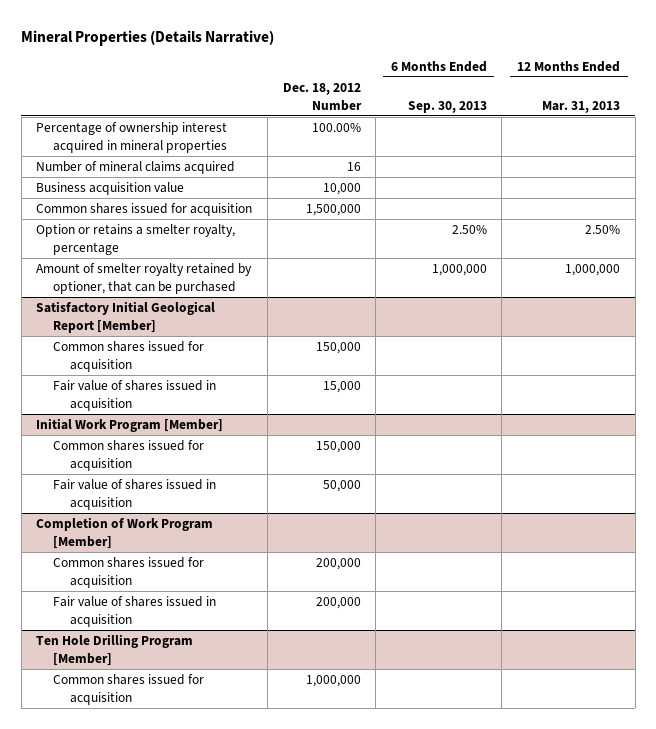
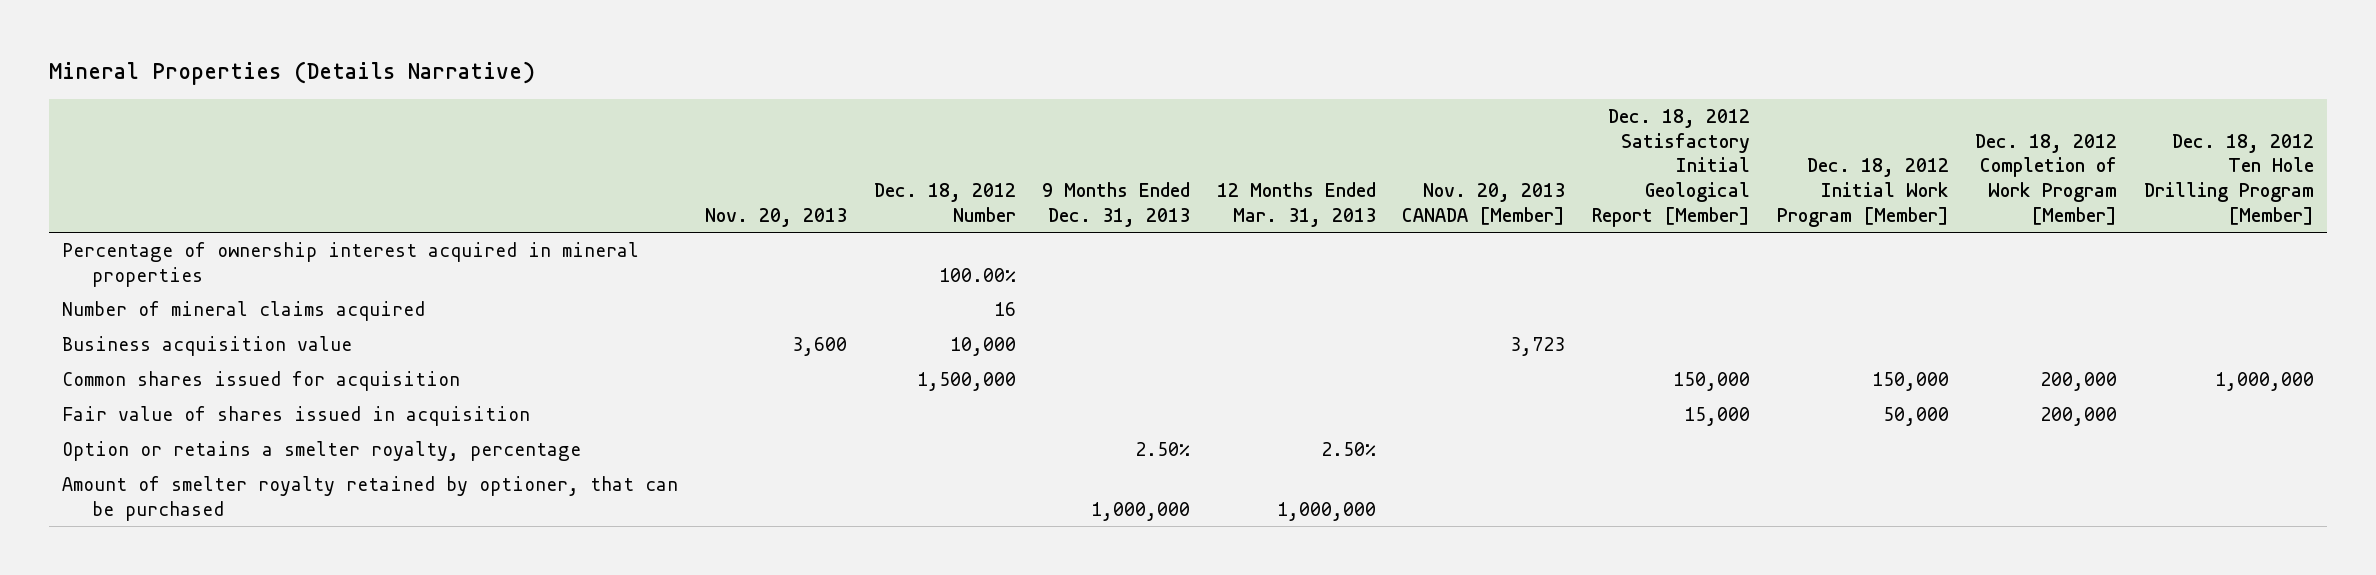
- | Dec. 18, 2012 Number | 6 Months Ended Sep. 30, 2013 | 12 Months Ended Mar. 31, 2013
+ | Nov. 20, 2013 | Dec. 18, 2012 Number | 9 Months Ended Dec. 31, 2013 | 12 Months Ended Mar. 31, 2013 | Nov. 20, 2013 CANADA [Member] | Dec. 18, 2012 Satisfactory Initial Geological Report [Member] | Dec. 18, 2012 Initial Work Program [Member] | Dec. 18, 2012 Completion of Work Program [Member] | Dec. 18, 2012 Ten Hole Drilling Program [Member]
+ Fair value of shares issued in acquisition | | | | | | 15,000 | 50,000 | 200,000 |
- Satisfactory Initial Geological Report [Member]
- Common shares issued for acquisition | 150,000 | |
- Fair value of shares issued in acquisition | 15,000 | |
- Initial Work Program [Member]
- Common shares issued for acquisition | 150,000 | |
- Fair value of shares issued in acquisition | 50,000 | |
- Completion of Work Program [Member]
- Common shares issued for acquisition | 200,000 | |
- Fair value of shares issued in acquisition | 200,000 | |
- Ten Hole Drilling Program [Member]
- Common shares issued for acquisition | 1,000,000 | |

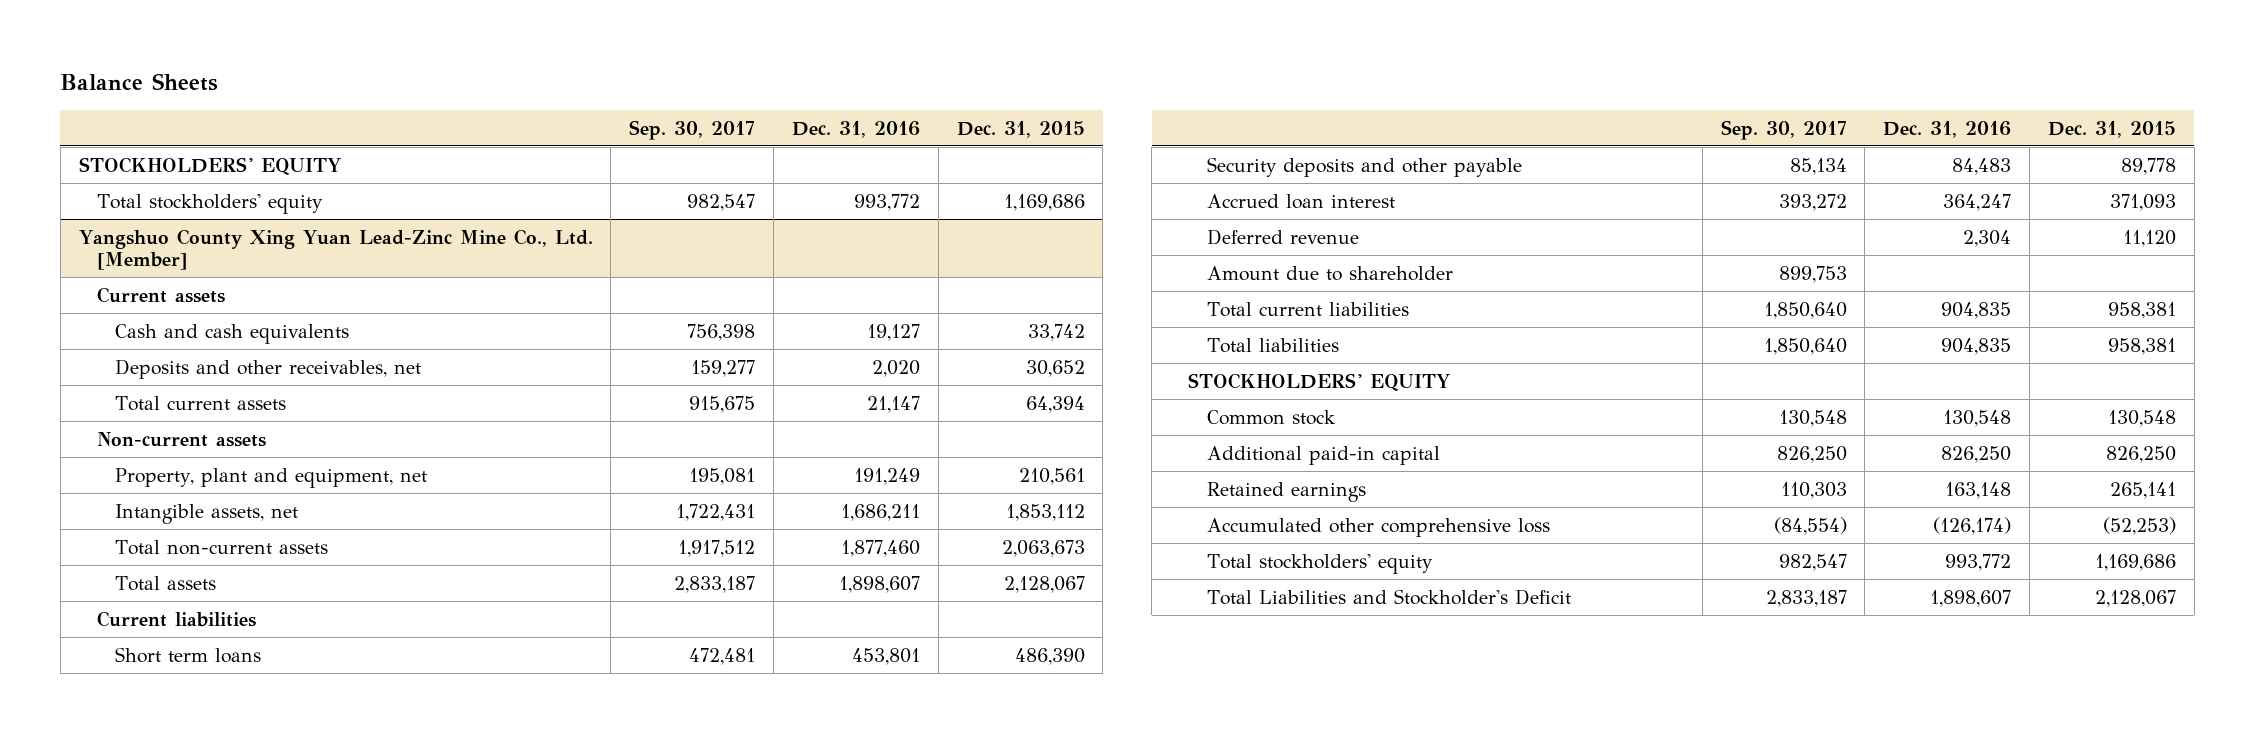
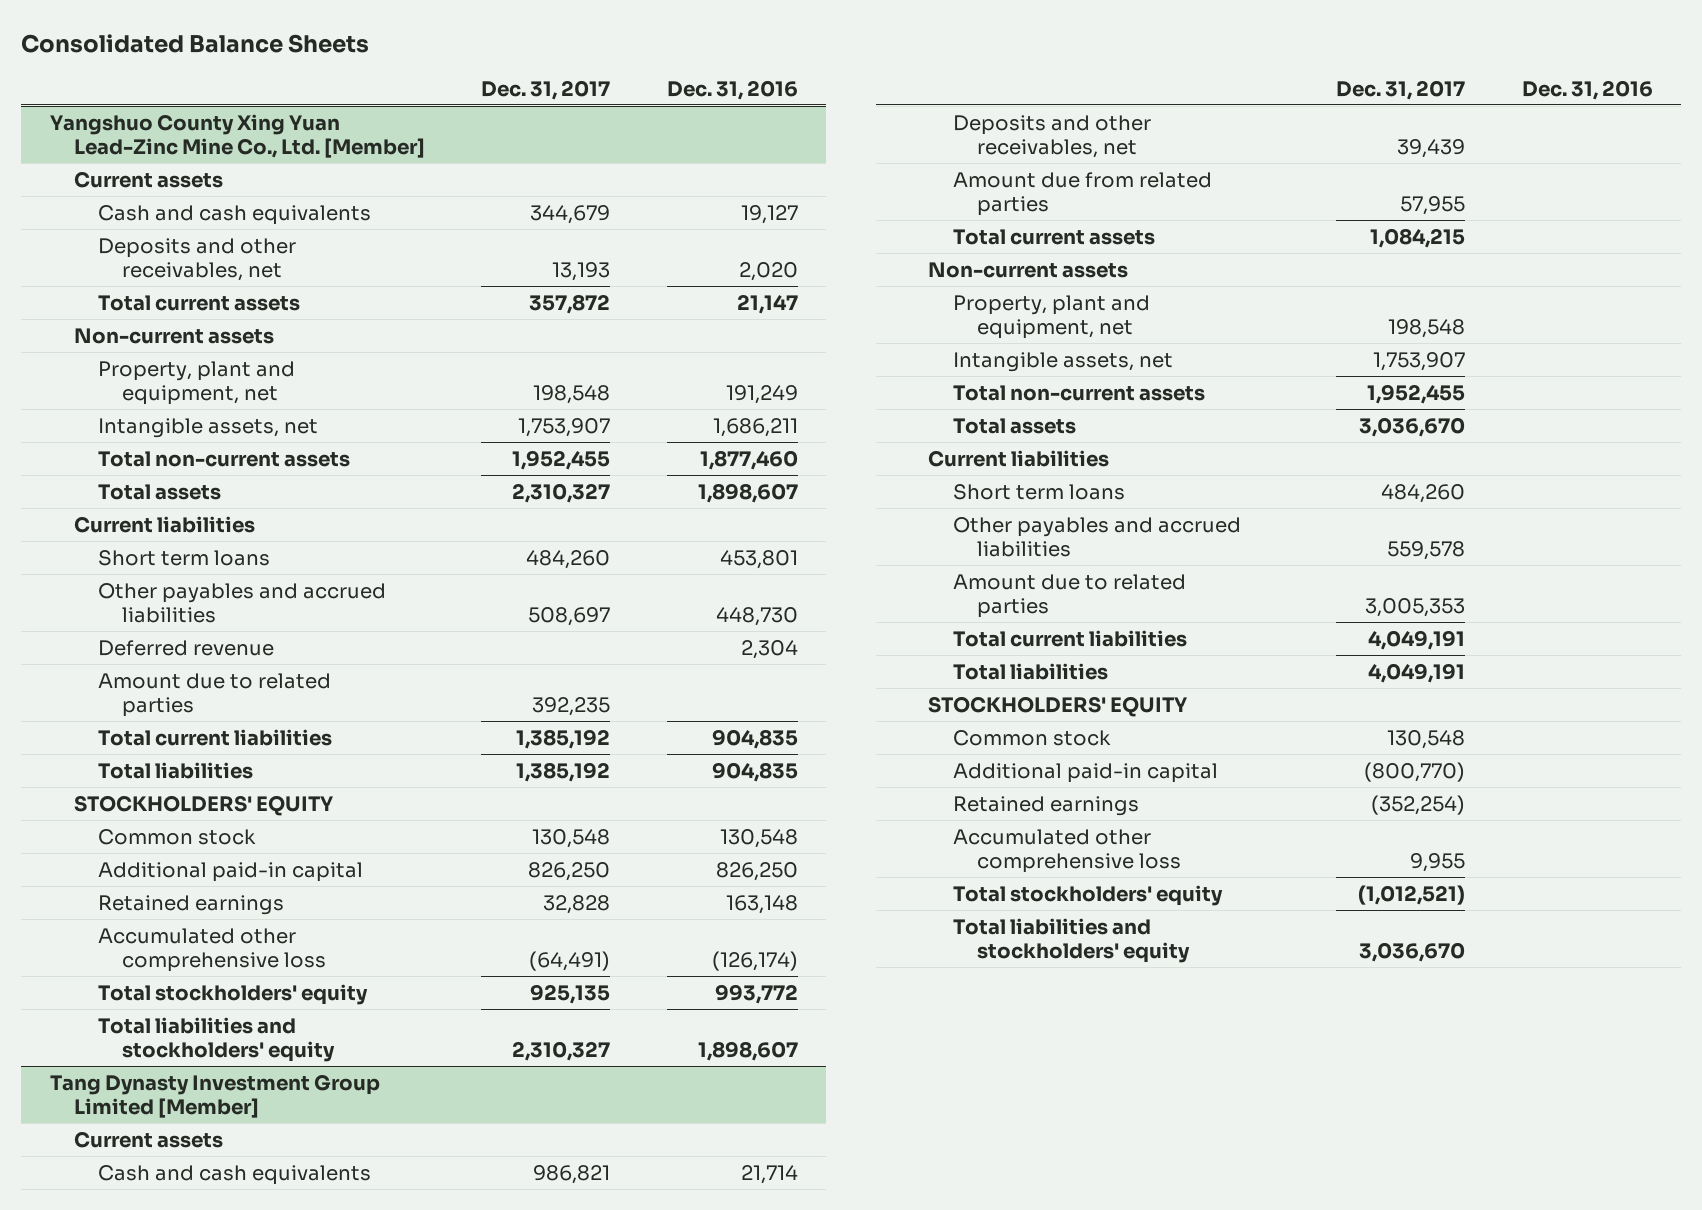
- Balance Sheets
+ Consolidated Balance Sheets
- | Sep. 30, 2017 | Dec. 31, 2016 | Dec. 31, 2015
+ | Dec. 31, 2017 | Dec. 31, 2016
- STOCKHOLDERS' EQUITY
- Total stockholders' equity | 982,547 | 993,772 | 1,169,686
@ Yangshuo County Xing Yuan Lead-Zinc Mine Co., Ltd. [Member]
- Security deposits and other payable | 85,134 | 84,483 | 89,778
- Accrued loan interest | 393,272 | 364,247 | 371,093
+ Other payables and accrued liabilities | 508,697 | 448,730
- Amount due to shareholder | 899,753 | |
+ Amount due to related parties | 392,235 |
- Total Liabilities and Stockholder's Deficit | 2,833,187 | 1,898,607 | 2,128,067
+ Total liabilities and stockholders' equity | 2,310,327 | 1,898,607
+ Tang Dynasty Investment Group Limited [Member]
+ Current assets
+ Cash and cash equivalents | 986,821 | 21,714
+ Deposits and other receivables, net | 39,439 |
+ Amount due from related parties | 57,955 |
+ Total current assets | 1,084,215 |
+ Non-current assets
+ Property, plant and equipment, net | 198,548 |
+ Intangible assets, net | 1,753,907 |
+ Total non-current assets | 1,952,455 |
+ Total assets | 3,036,670 |
+ Current liabilities
+ Short term loans | 484,260 |
+ Other payables and accrued liabilities | 559,578 |
+ Amount due to related parties | 3,005,353 |
+ Total current liabilities | 4,049,191 |
+ Total liabilities | 4,049,191 |
+ STOCKHOLDERS' EQUITY
+ Common stock | 130,548 |
+ Additional paid-in capital | (800,770) |
+ Retained earnings | (352,254) |
+ Accumulated other comprehensive loss | 9,955 |
+ Total stockholders' equity | (1,012,521) |
+ Total liabilities and stockholders' equity | 3,036,670 |

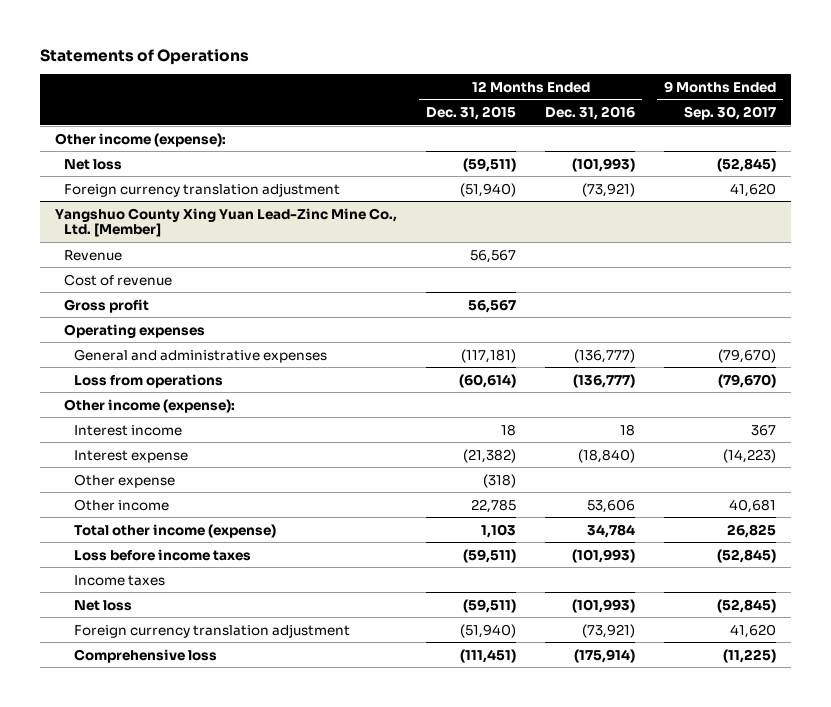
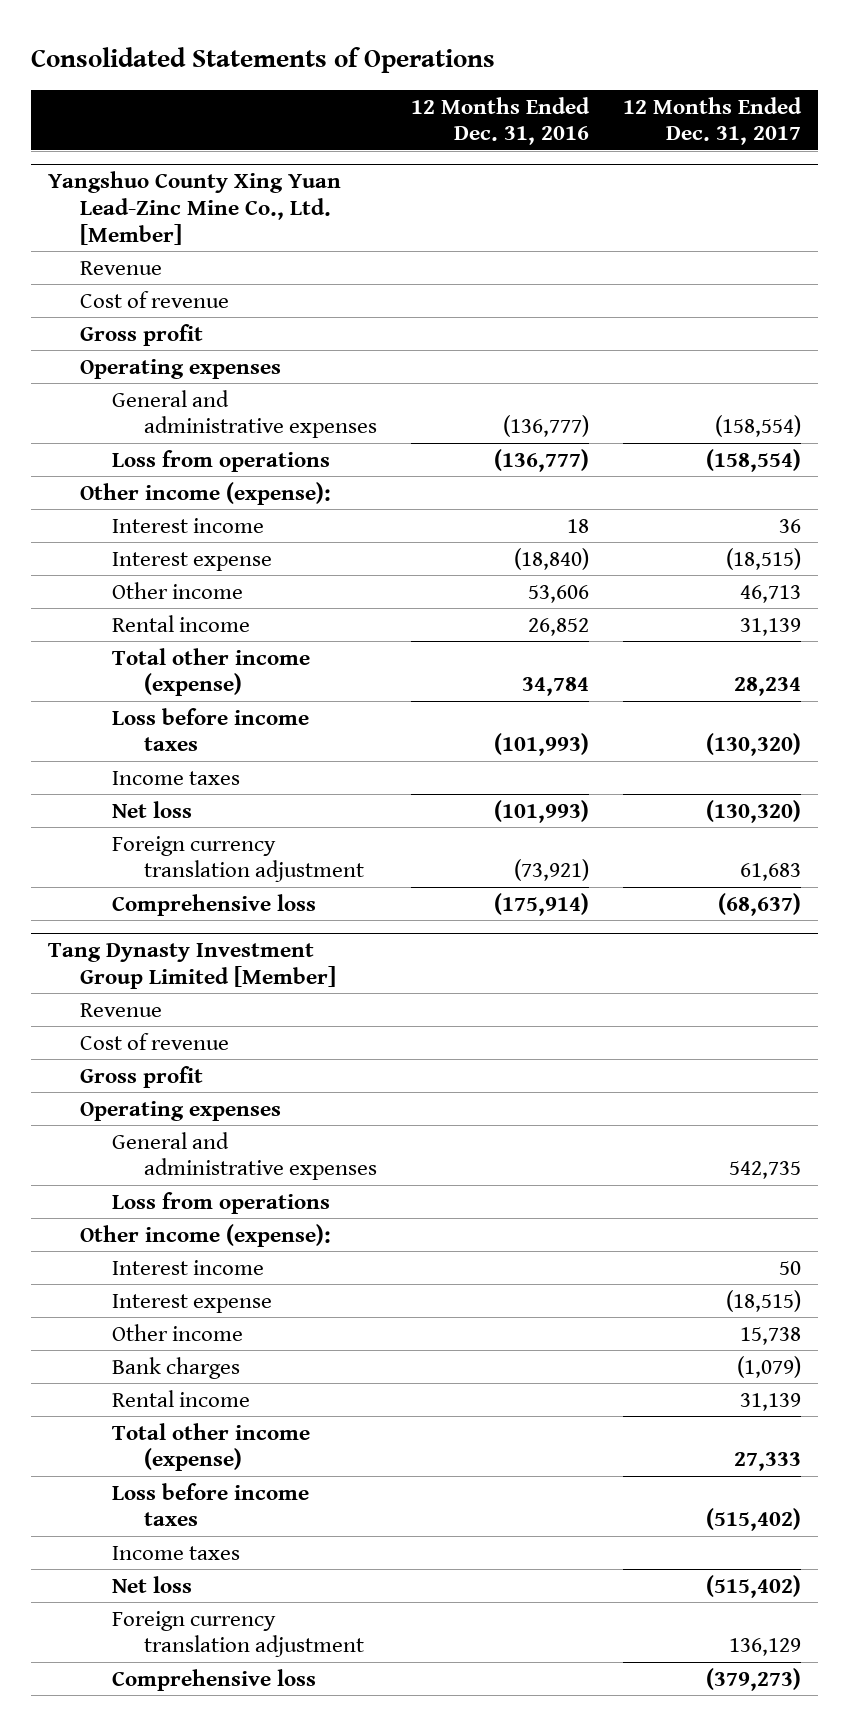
- Statements of Operations
+ Consolidated Statements of Operations
- | 12 Months Ended Dec. 31, 2015 | 12 Months Ended Dec. 31, 2016 | 9 Months Ended Sep. 30, 2017
+ | 12 Months Ended Dec. 31, 2016 | 12 Months Ended Dec. 31, 2017
- Other income (expense):
- Net loss | (59,511) | (101,993) | (52,845)
- Foreign currency translation adjustment | (51,940) | (73,921) | 41,620
@ Yangshuo County Xing Yuan Lead-Zinc Mine Co., Ltd. [Member]
- Other expense | (318) | |
+ Rental income | 26,852 | 31,139
+ Tang Dynasty Investment Group Limited [Member]
+ Revenue
+ Cost of revenue
+ Gross profit
+ Operating expenses
+ General and administrative expenses | | 542,735
+ Loss from operations
+ Other income (expense):
+ Interest income | | 50
+ Interest expense | | (18,515)
+ Other income | | 15,738
+ Bank charges | | (1,079)
+ Rental income | | 31,139
+ Total other income (expense) | | 27,333
+ Loss before income taxes | | (515,402)
+ Income taxes
+ Net loss | | (515,402)
+ Foreign currency translation adjustment | | 136,129
+ Comprehensive loss | | (379,273)

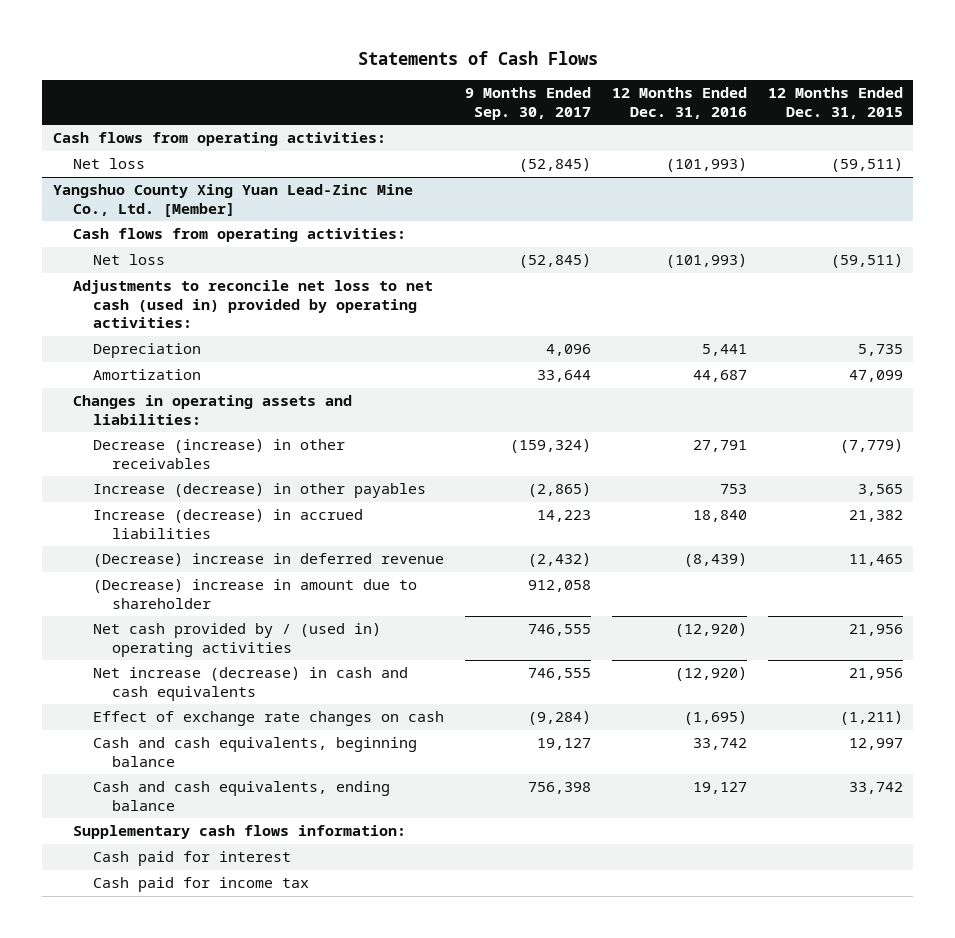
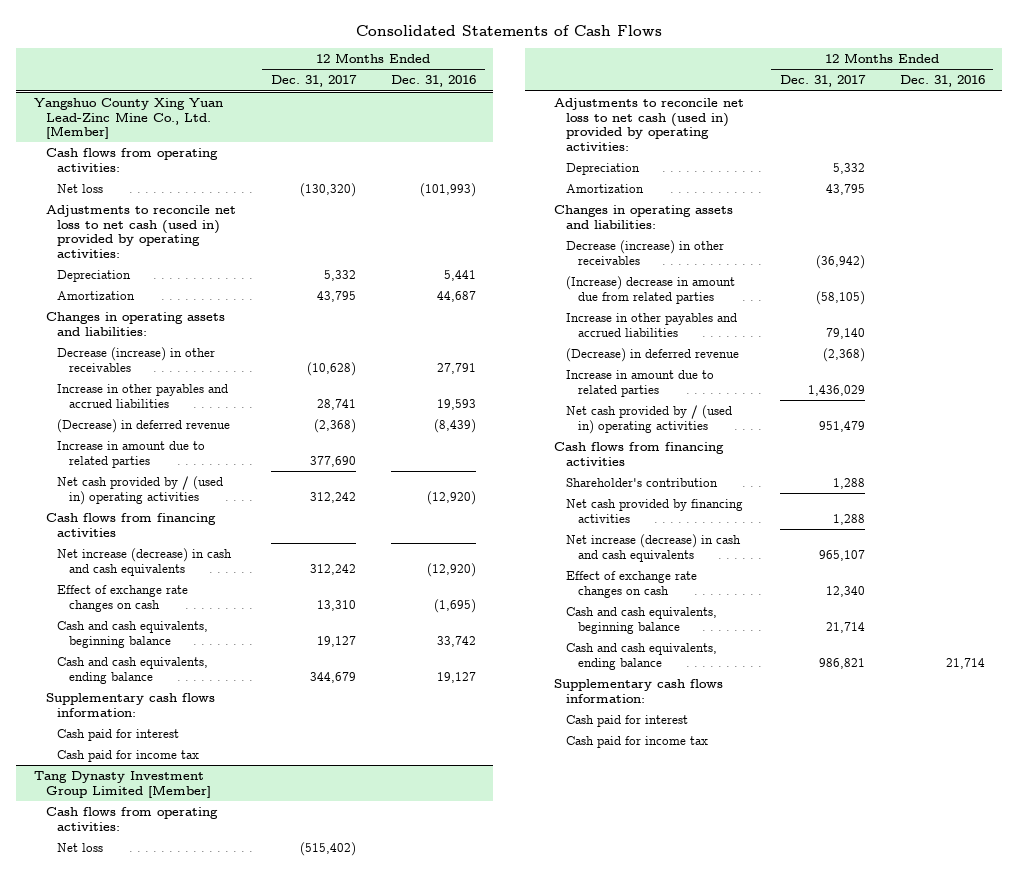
- Statements of Cash Flows
+ Consolidated Statements of Cash Flows
- | 9 Months Ended Sep. 30, 2017 | 12 Months Ended Dec. 31, 2016 | 12 Months Ended Dec. 31, 2015
+ | 12 Months Ended Dec. 31, 2017 | 12 Months Ended Dec. 31, 2016
- Cash flows from operating activities:
- Net loss | (52,845) | (101,993) | (59,511)
@ Yangshuo County Xing Yuan Lead-Zinc Mine Co., Ltd. [Member]
- Increase (decrease) in other payables | (2,865) | 753 | 3,565
- Increase (decrease) in accrued liabilities | 14,223 | 18,840 | 21,382
- (Decrease) increase in deferred revenue | (2,432) | (8,439) | 11,465
- (Decrease) increase in amount due to shareholder | 912,058 | |
+ Increase in other payables and accrued liabilities | 28,741 | 19,593
+ (Decrease) in deferred revenue | (2,368) | (8,439)
+ Increase in amount due to related parties | 377,690 |
+ Cash flows from financing activities
+ Tang Dynasty Investment Group Limited [Member]
+ Cash flows from operating activities:
+ Net loss | (515,402) |
+ Adjustments to reconcile net loss to net cash (used in) provided by operating activities:
+ Depreciation | 5,332 |
+ Amortization | 43,795 |
+ Changes in operating assets and liabilities:
+ Decrease (increase) in other receivables | (36,942) |
+ (Increase) decrease in amount due from related parties | (58,105) |
+ Increase in other payables and accrued liabilities | 79,140 |
+ (Decrease) in deferred revenue | (2,368) |
+ Increase in amount due to related parties | 1,436,029 |
+ Net cash provided by / (used in) operating activities | 951,479 |
+ Cash flows from financing activities
+ Shareholder's contribution | 1,288 |
+ Net cash provided by financing activities | 1,288 |
+ Net increase (decrease) in cash and cash equivalents | 965,107 |
+ Effect of exchange rate changes on cash | 12,340 |
+ Cash and cash equivalents, beginning balance | 21,714 |
+ Cash and cash equivalents, ending balance | 986,821 | 21,714
+ Supplementary cash flows information:
+ Cash paid for interest
+ Cash paid for income tax

